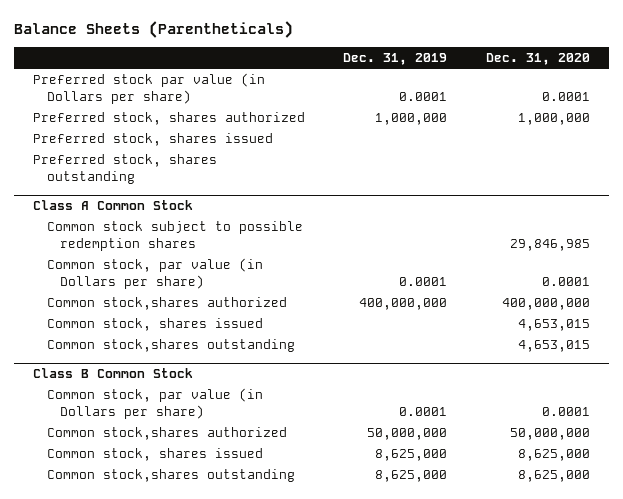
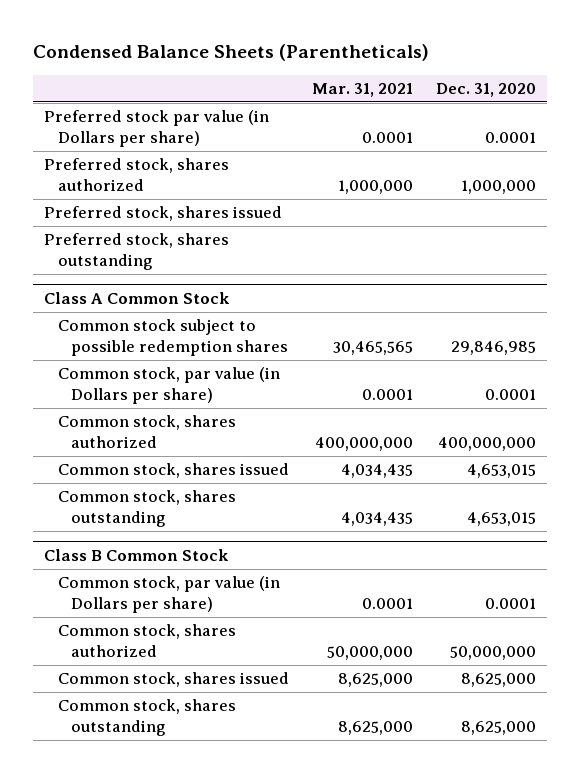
- Balance Sheets (Parentheticals)
+ Condensed Balance Sheets (Parentheticals)
- | Dec. 31, 2019 | Dec. 31, 2020
+ | Mar. 31, 2021 | Dec. 31, 2020
@ Class A Common Stock
- Common stock,shares authorized | 400,000,000 | 400,000,000
+ Common stock, shares authorized | 400,000,000 | 400,000,000
- Common stock,shares outstanding | | 4,653,015
+ Common stock, shares outstanding | 4,034,435 | 4,653,015
@ Class B Common Stock
- Common stock,shares authorized | 50,000,000 | 50,000,000
+ Common stock, shares authorized | 50,000,000 | 50,000,000
- Common stock,shares outstanding | 8,625,000 | 8,625,000
+ Common stock, shares outstanding | 8,625,000 | 8,625,000

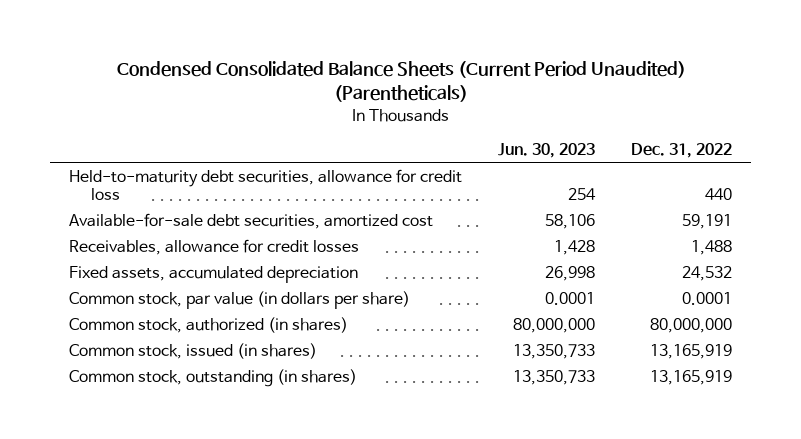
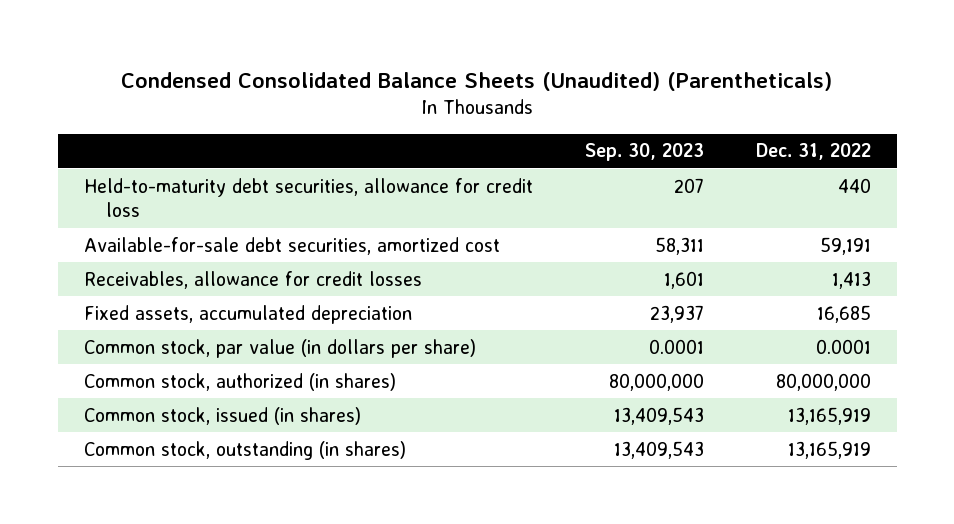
- Condensed Consolidated Balance Sheets (Current Period Unaudited) (Parentheticals)
+ Condensed Consolidated Balance Sheets (Unaudited) (Parentheticals)
- | Jun. 30, 2023 | Dec. 31, 2022
+ | Sep. 30, 2023 | Dec. 31, 2022
- Receivables, allowance for credit losses | 1,428 | 1,488
- Fixed assets, accumulated depreciation | 26,998 | 24,532
+ Receivables, allowance for credit losses | 1,601 | 1,413
+ Fixed assets, accumulated depreciation | 23,937 | 16,685

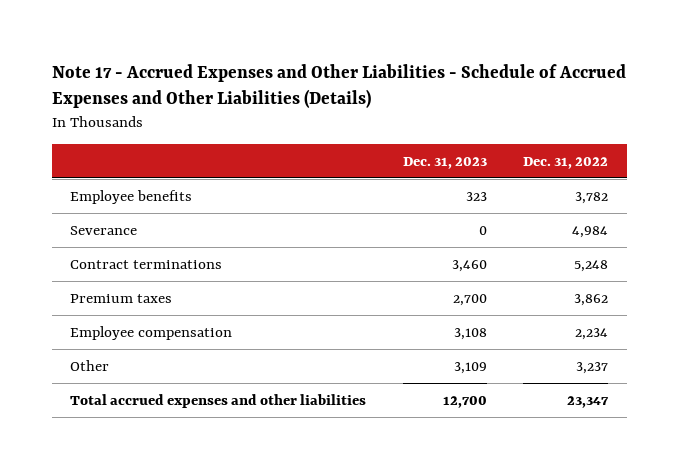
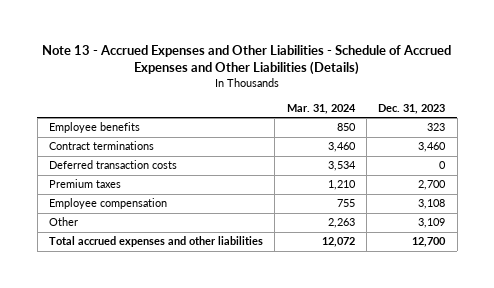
- Note 17 - Accrued Expenses and Other Liabilities - Schedule of Accrued Expenses and Other Liabilities (Details)
+ Note 13 - Accrued Expenses and Other Liabilities - Schedule of Accrued Expenses and Other Liabilities (Details)
- | Dec. 31, 2023 | Dec. 31, 2022
+ | Mar. 31, 2024 | Dec. 31, 2023
- Severance | 0 | 4,984
+ Deferred transaction costs | 3,534 | 0

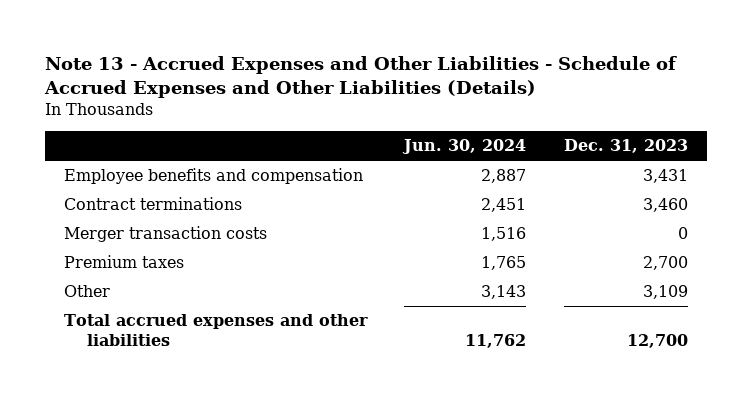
- | Mar. 31, 2024 | Dec. 31, 2023
+ | Jun. 30, 2024 | Dec. 31, 2023
- Employee benefits | 850 | 323
+ Employee benefits and compensation | 2,887 | 3,431
- Deferred transaction costs | 3,534 | 0
+ Merger transaction costs | 1,516 | 0
- Employee compensation | 755 | 3,108

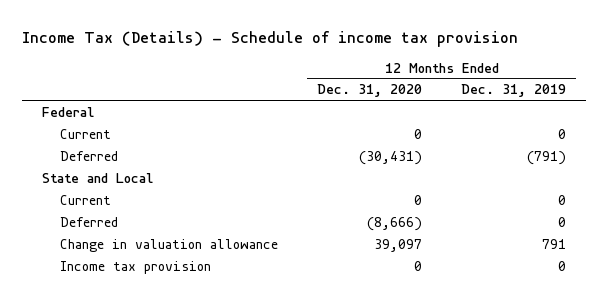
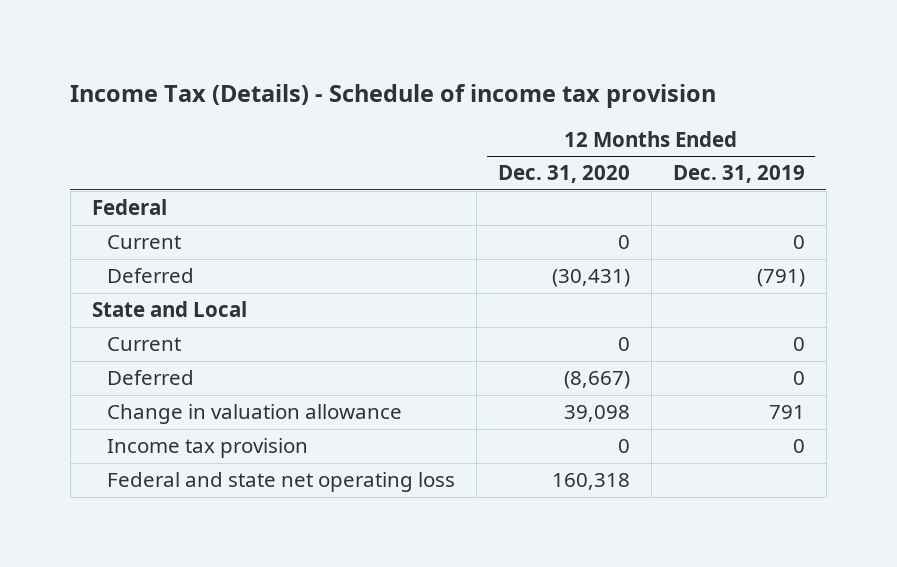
- Deferred | (8,666) | 0
- Change in valuation allowance | 39,097 | 791
+ Deferred | (8,667) | 0
+ Change in valuation allowance | 39,098 | 791
+ Federal and state net operating loss | 160,318 |

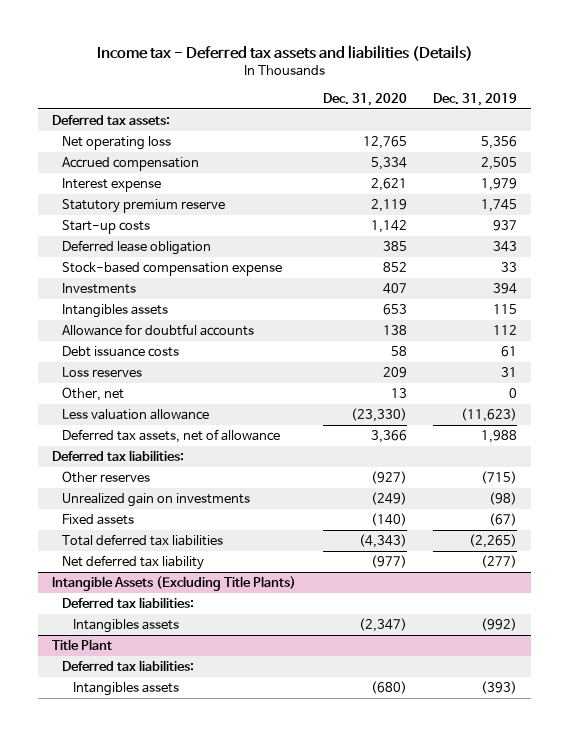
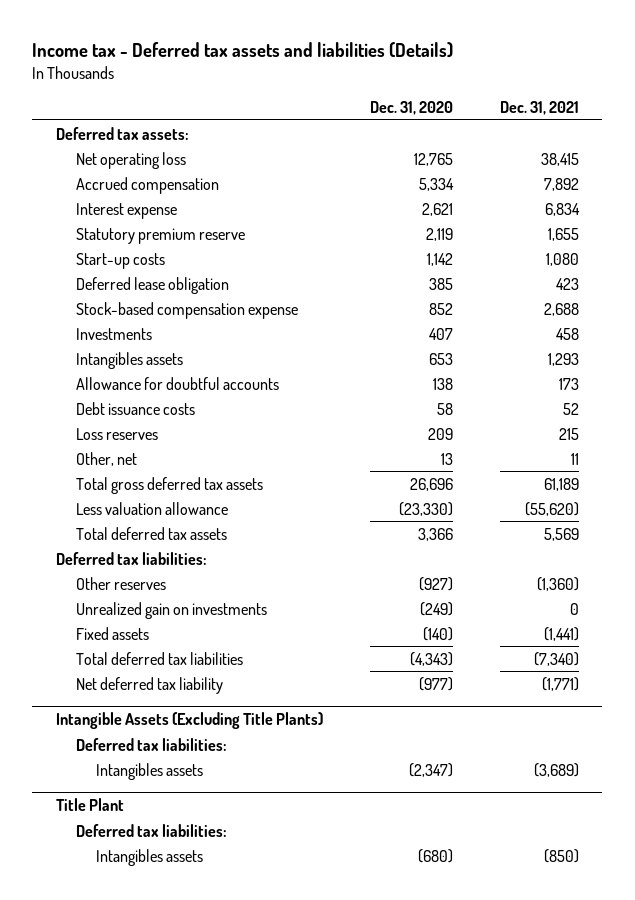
- | Dec. 31, 2020 | Dec. 31, 2019
+ | Dec. 31, 2020 | Dec. 31, 2021
+ Total gross deferred tax assets | 26,696 | 61,189
- Deferred tax assets, net of allowance | 3,366 | 1,988
+ Total deferred tax assets | 3,366 | 5,569

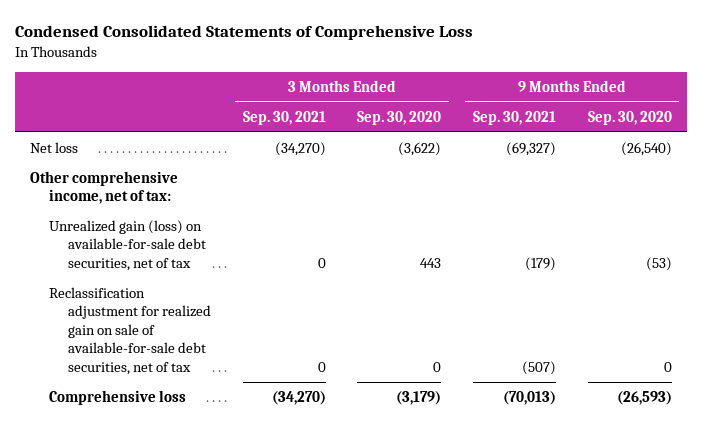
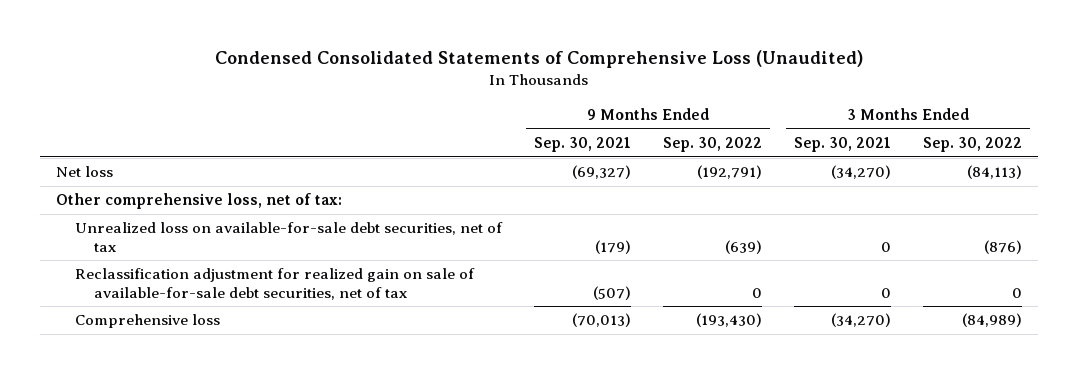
- Condensed Consolidated Statements of Comprehensive Loss
+ Condensed Consolidated Statements of Comprehensive Loss (Unaudited)
- | 3 Months Ended Sep. 30, 2021 | 3 Months Ended Sep. 30, 2020 | 9 Months Ended Sep. 30, 2021 | 9 Months Ended Sep. 30, 2020
+ | 9 Months Ended Sep. 30, 2021 | 9 Months Ended Sep. 30, 2022 | 3 Months Ended Sep. 30, 2021 | 3 Months Ended Sep. 30, 2022
- Other comprehensive income, net of tax:
- Unrealized gain (loss) on available-for-sale debt securities, net of tax | 0 | 443 | (179) | (53)
+ Other comprehensive loss, net of tax:
+ Unrealized loss on available-for-sale debt securities, net of tax | (179) | (639) | 0 | (876)

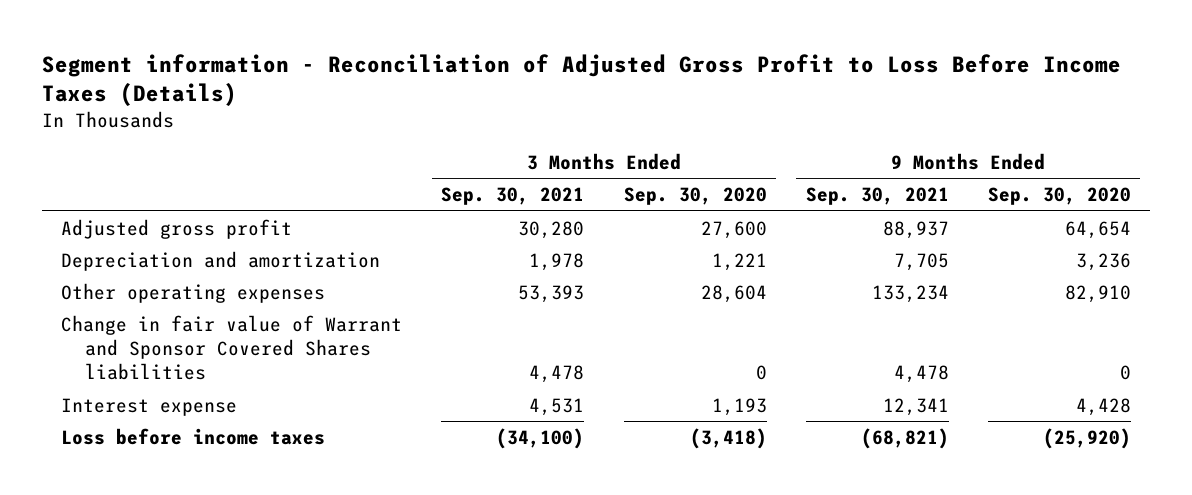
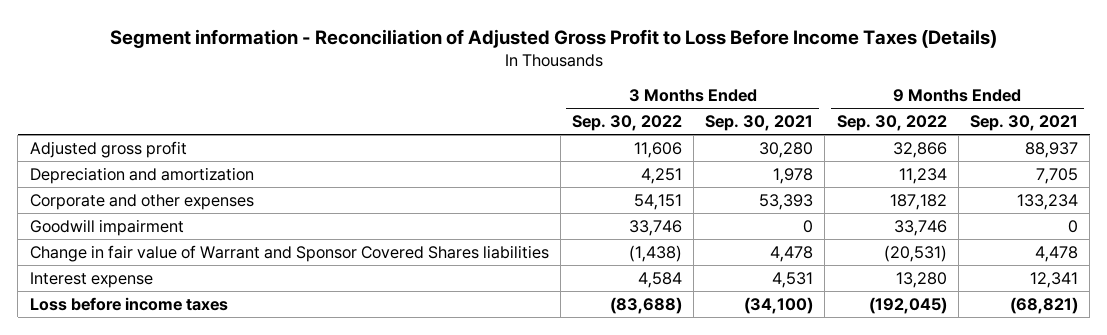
- | 3 Months Ended Sep. 30, 2021 | 3 Months Ended Sep. 30, 2020 | 9 Months Ended Sep. 30, 2021 | 9 Months Ended Sep. 30, 2020
+ | 3 Months Ended Sep. 30, 2022 | 3 Months Ended Sep. 30, 2021 | 9 Months Ended Sep. 30, 2022 | 9 Months Ended Sep. 30, 2021
- Other operating expenses | 53,393 | 28,604 | 133,234 | 82,910
+ Corporate and other expenses | 54,151 | 53,393 | 187,182 | 133,234
+ Goodwill impairment | 33,746 | 0 | 33,746 | 0

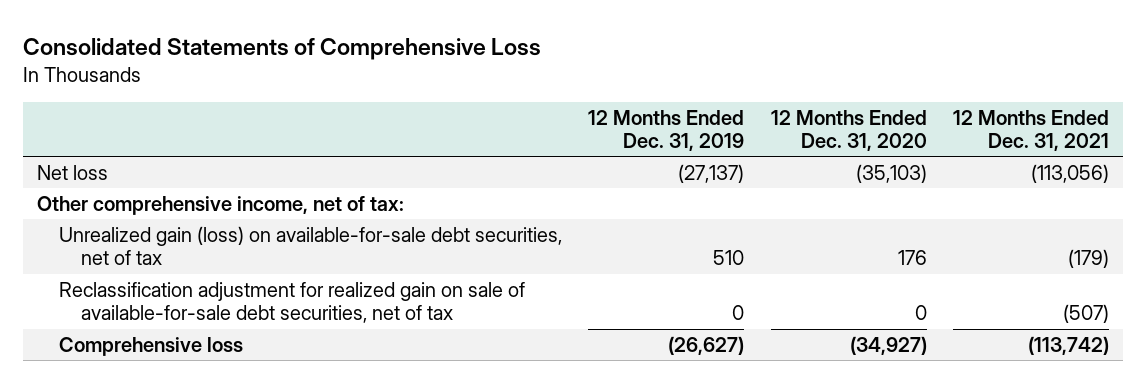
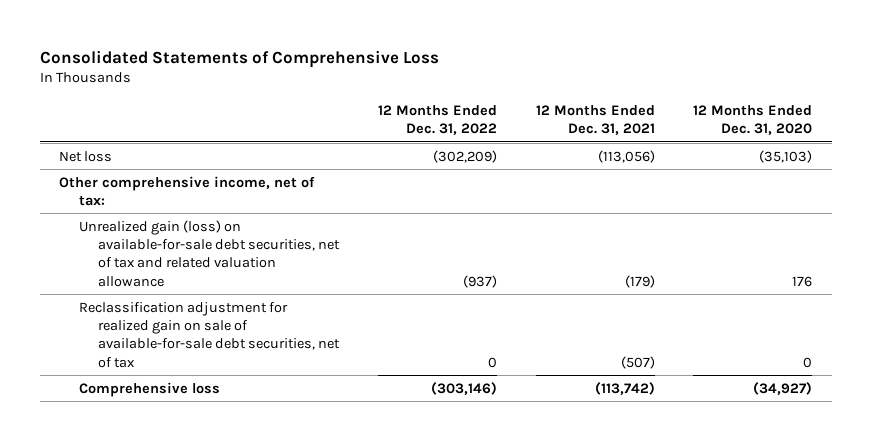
- | 12 Months Ended Dec. 31, 2019 | 12 Months Ended Dec. 31, 2020 | 12 Months Ended Dec. 31, 2021
+ | 12 Months Ended Dec. 31, 2022 | 12 Months Ended Dec. 31, 2021 | 12 Months Ended Dec. 31, 2020
- Unrealized gain (loss) on available-for-sale debt securities, net of tax | 510 | 176 | (179)
+ Unrealized gain (loss) on available-for-sale debt securities, net of tax and related valuation allowance | (937) | (179) | 176

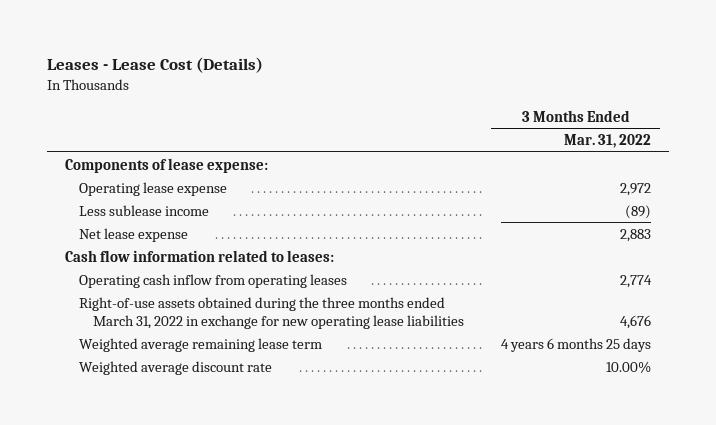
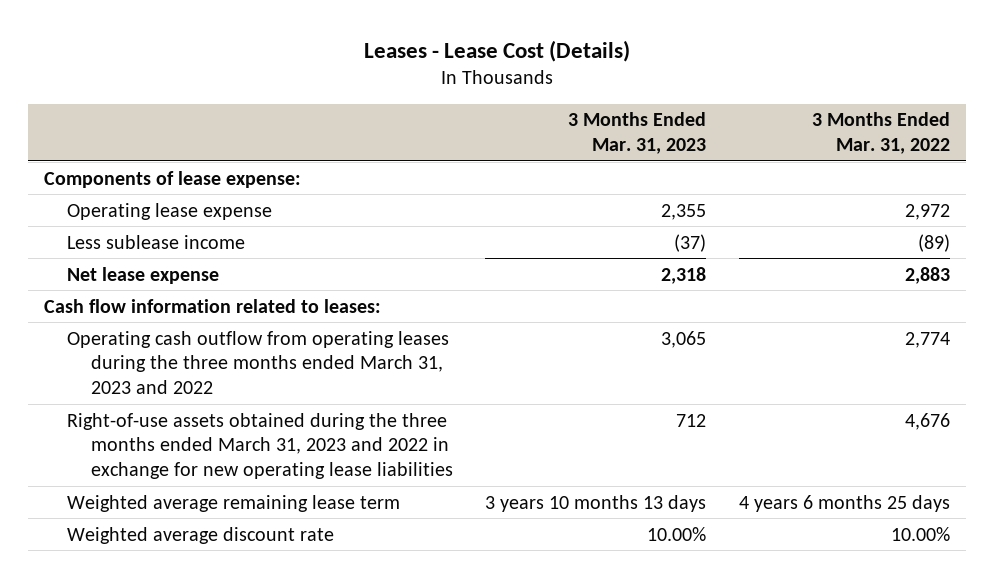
- | 3 Months Ended Mar. 31, 2022
+ | 3 Months Ended Mar. 31, 2023 | 3 Months Ended Mar. 31, 2022
- Operating cash inflow from operating leases | 2,774
- Right-of-use assets obtained during the three months ended March 31, 2022 in exchange for new operating lease liabilities | 4,676
+ Operating cash outflow from operating leases during the three months ended March 31, 2023 and 2022 | 3,065 | 2,774
+ Right-of-use assets obtained during the three months ended March 31, 2023 and 2022 in exchange for new operating lease liabilities | 712 | 4,676

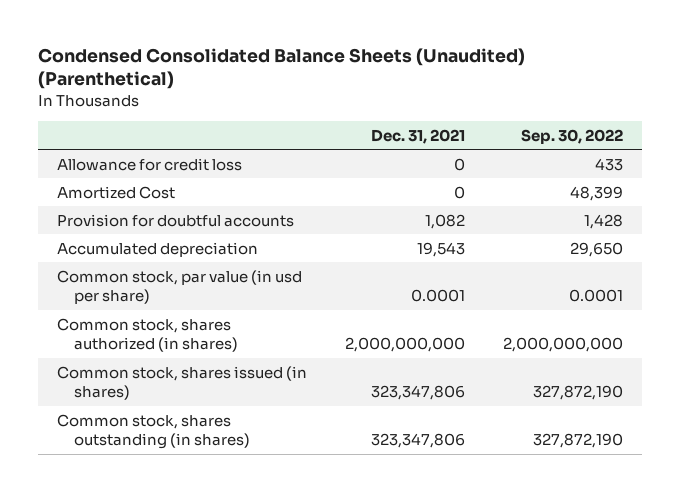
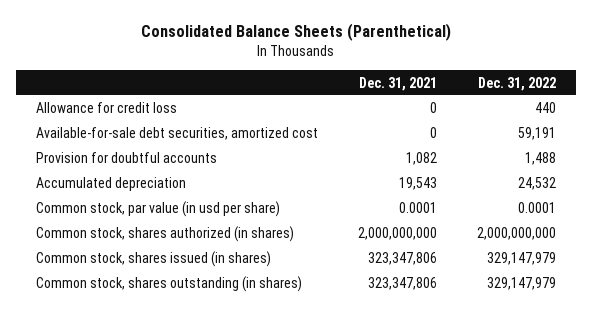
- Condensed Consolidated Balance Sheets (Unaudited) (Parenthetical)
+ Consolidated Balance Sheets (Parenthetical)
- | Dec. 31, 2021 | Sep. 30, 2022
+ | Dec. 31, 2021 | Dec. 31, 2022
- Amortized Cost | 0 | 48,399
+ Available-for-sale debt securities, amortized cost | 0 | 59,191

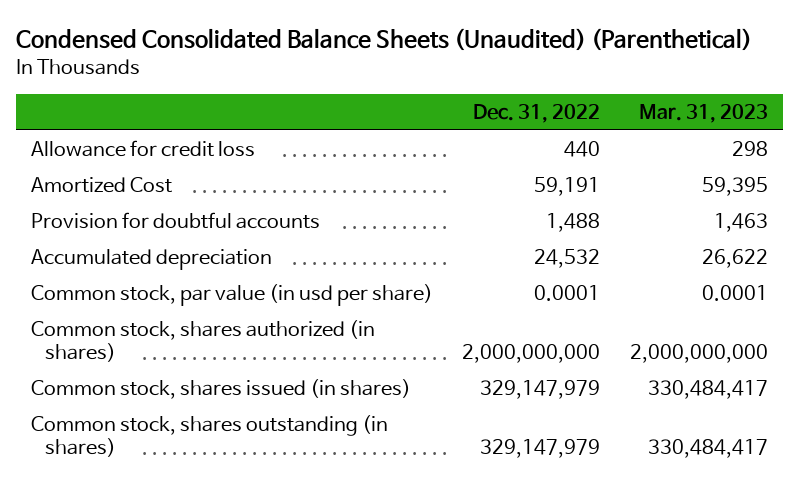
- Consolidated Balance Sheets (Parenthetical)
+ Condensed Consolidated Balance Sheets (Unaudited) (Parenthetical)
- | Dec. 31, 2021 | Dec. 31, 2022
+ | Dec. 31, 2022 | Mar. 31, 2023
- Available-for-sale debt securities, amortized cost | 0 | 59,191
+ Amortized Cost | 59,191 | 59,395

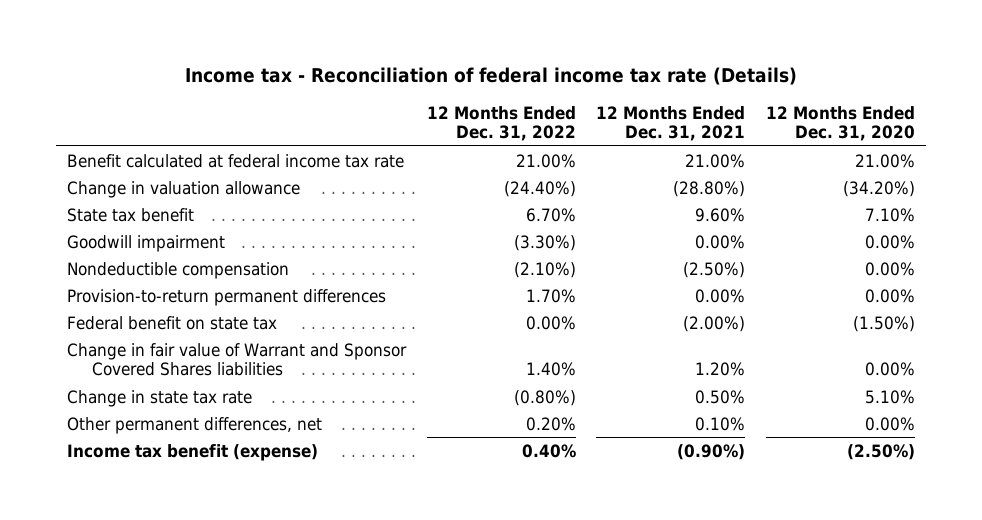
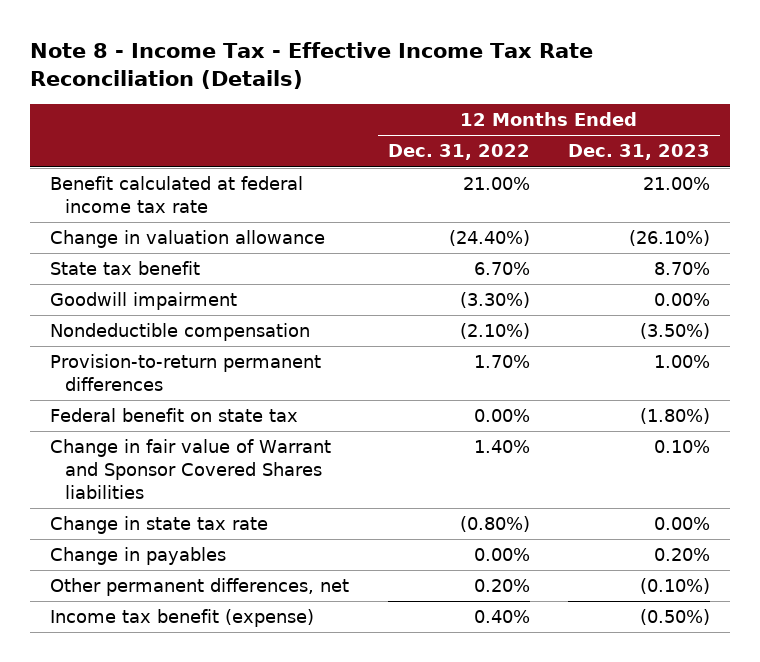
- Income tax - Reconciliation of federal income tax rate (Details)
+ Note 8 - Income Tax - Effective Income Tax Rate Reconciliation (Details)
- | 12 Months Ended Dec. 31, 2022 | 12 Months Ended Dec. 31, 2021 | 12 Months Ended Dec. 31, 2020
+ | 12 Months Ended Dec. 31, 2022 | 12 Months Ended Dec. 31, 2023
+ Change in payables | 0.00% | 0.20%

